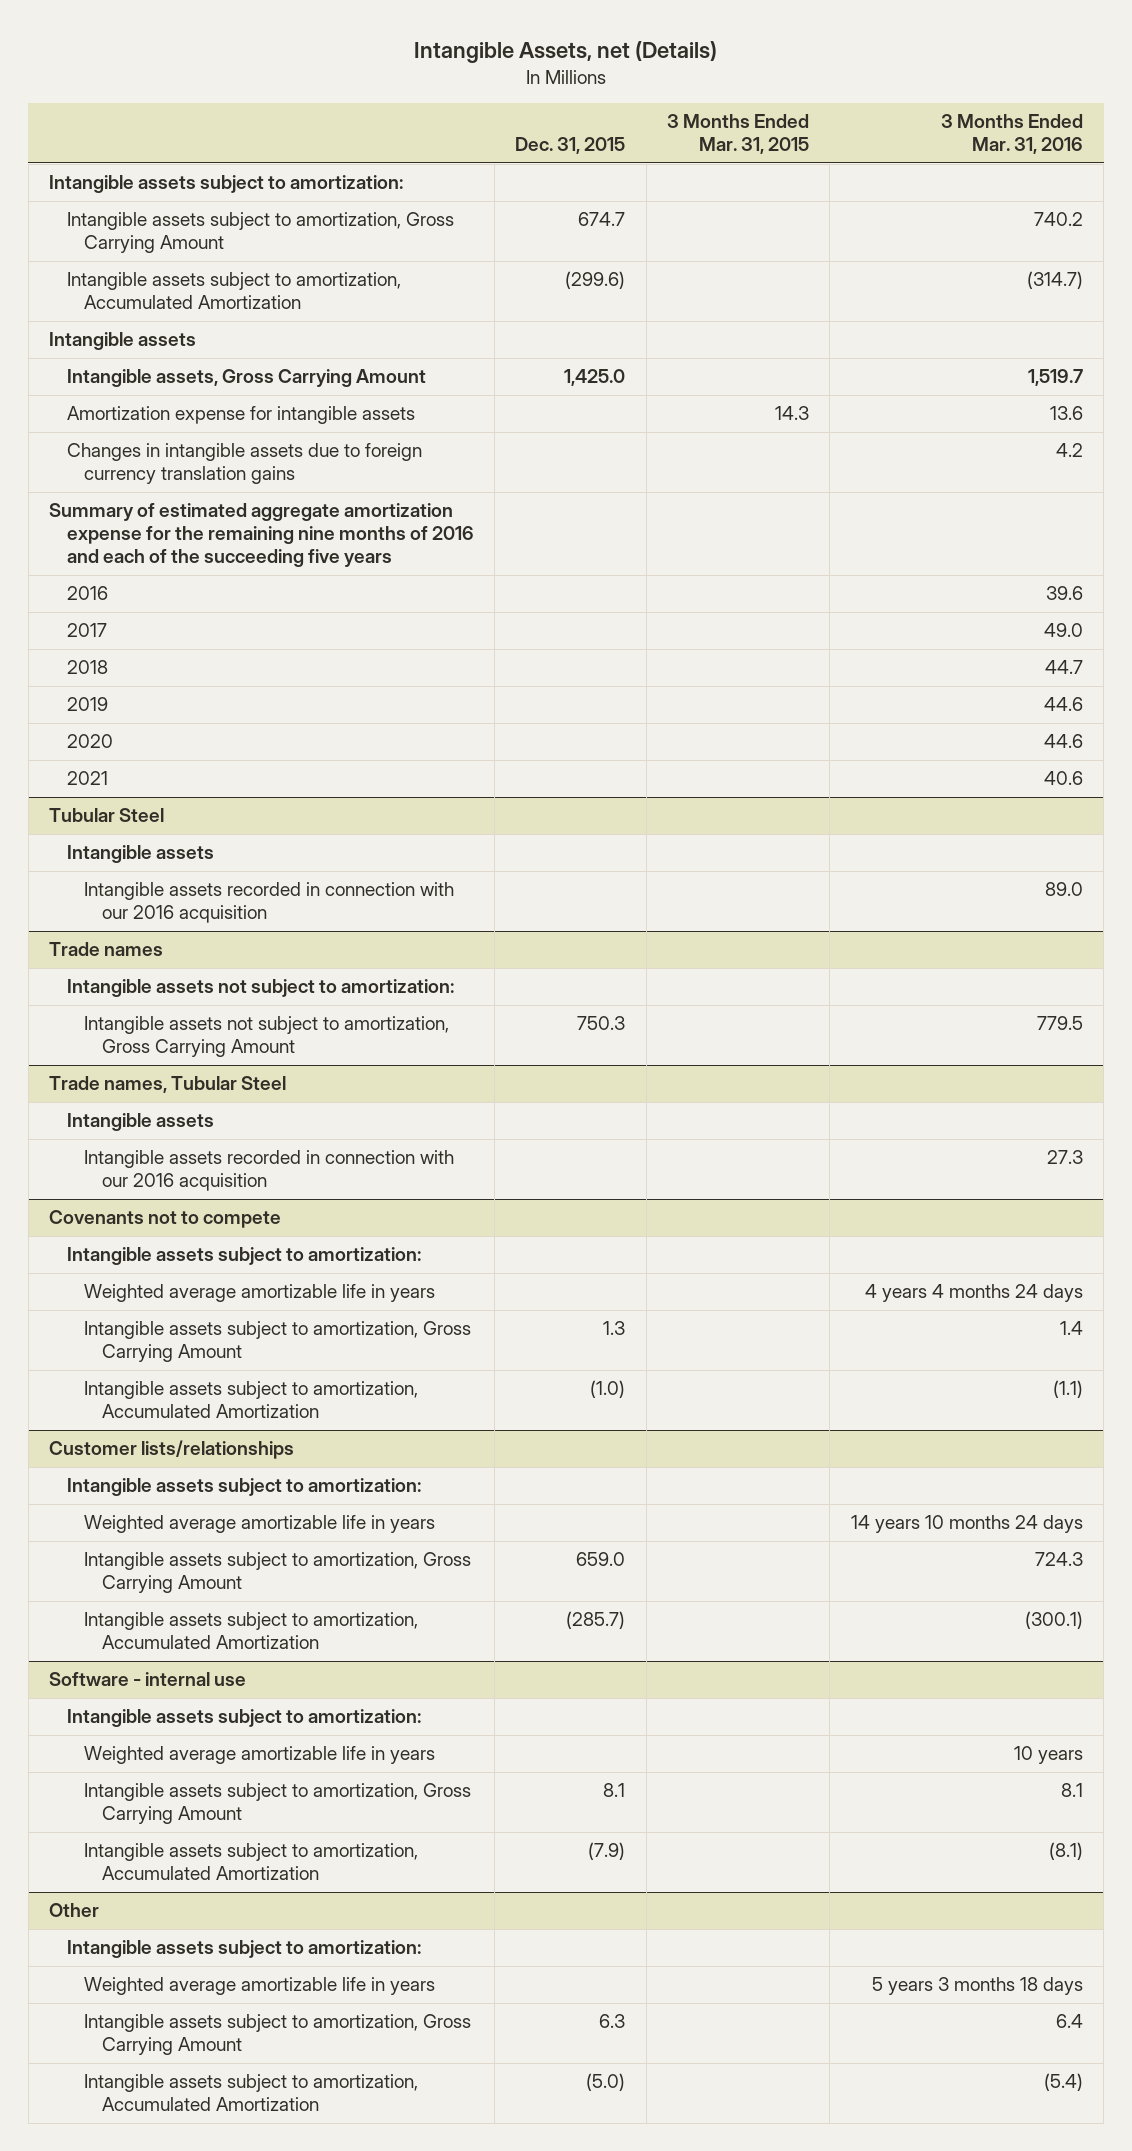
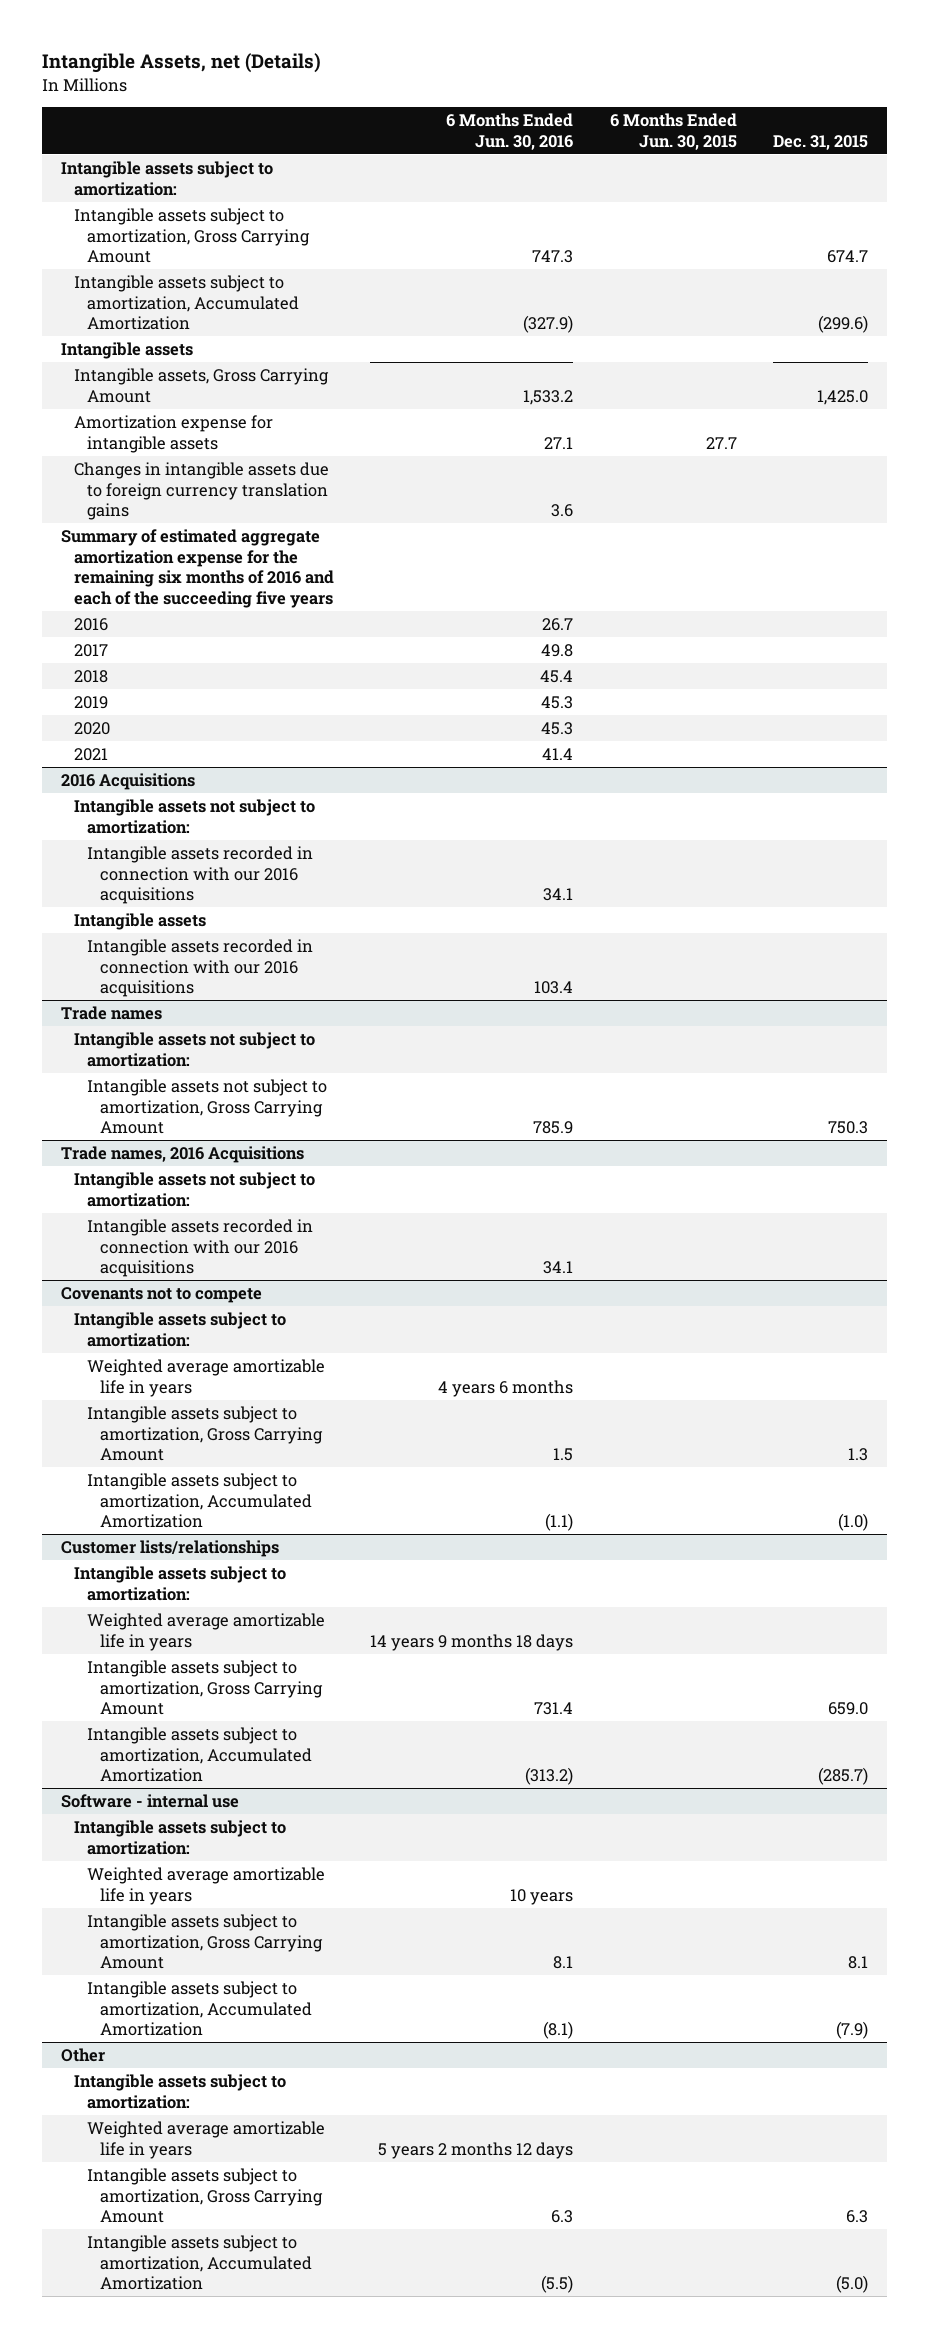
- | Dec. 31, 2015 | 3 Months Ended Mar. 31, 2015 | 3 Months Ended Mar. 31, 2016
+ | 6 Months Ended Jun. 30, 2016 | 6 Months Ended Jun. 30, 2015 | Dec. 31, 2015
- Summary of estimated aggregate amortization expense for the remaining nine months of 2016 and each of the succeeding five years
+ Summary of estimated aggregate amortization expense for the remaining six months of 2016 and each of the succeeding five years
- Tubular Steel
- Intangible assets
- Intangible assets recorded in connection with our 2016 acquisition | | | 89.0
+ 2016 Acquisitions
+ Intangible assets not subject to amortization:
+ Intangible assets recorded in connection with our 2016 acquisitions | 34.1 | |
+ Intangible assets
+ Intangible assets recorded in connection with our 2016 acquisitions | 103.4 | |
- Trade names, Tubular Steel
- Intangible assets
- Intangible assets recorded in connection with our 2016 acquisition | | | 27.3
+ Trade names, 2016 Acquisitions
+ Intangible assets not subject to amortization:
+ Intangible assets recorded in connection with our 2016 acquisitions | 34.1 | |

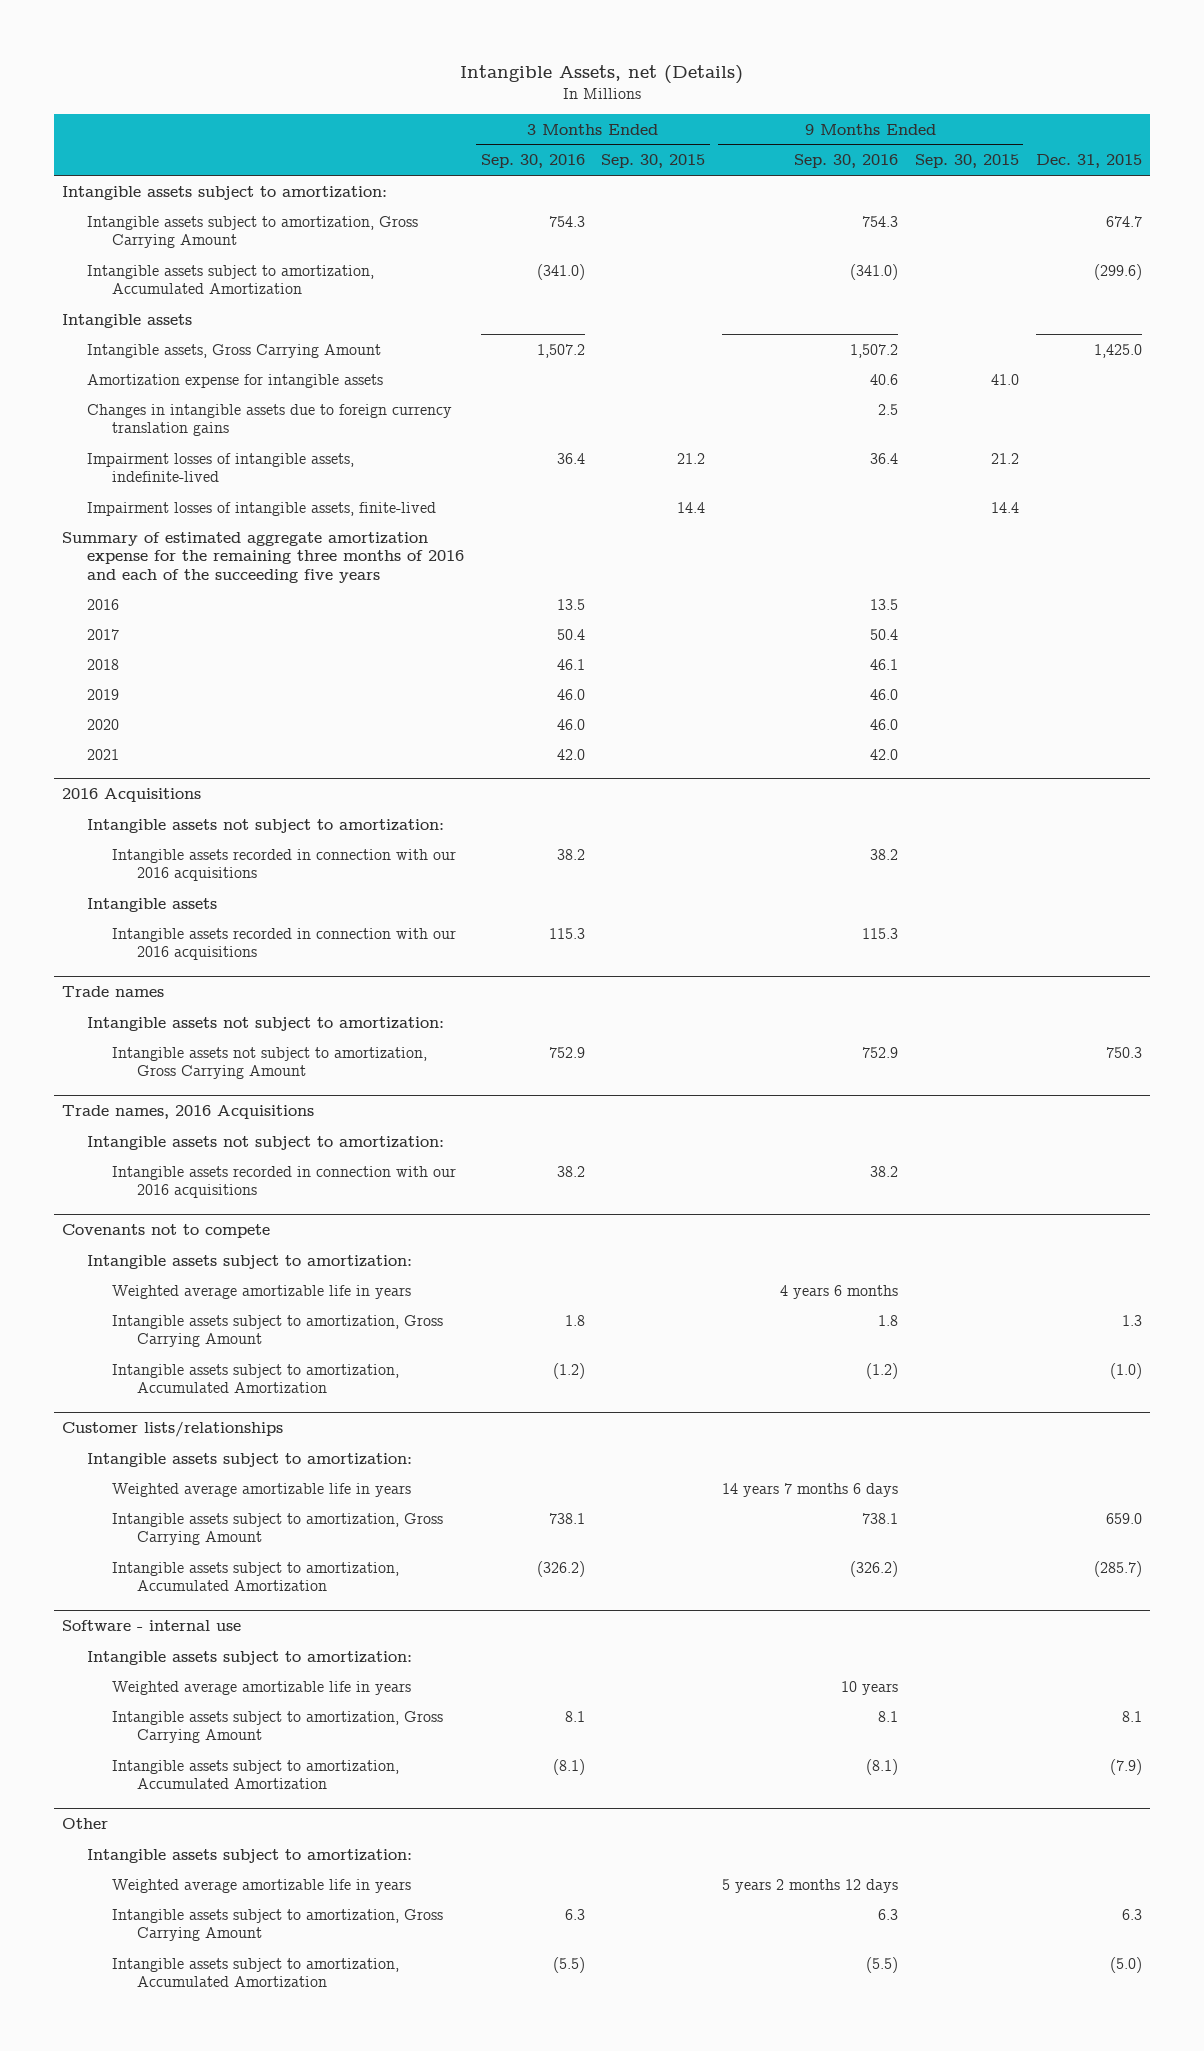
- | 6 Months Ended Jun. 30, 2016 | 6 Months Ended Jun. 30, 2015 | Dec. 31, 2015
+ | 3 Months Ended Sep. 30, 2016 | 3 Months Ended Sep. 30, 2015 | 9 Months Ended Sep. 30, 2016 | 9 Months Ended Sep. 30, 2015 | Dec. 31, 2015
- Summary of estimated aggregate amortization expense for the remaining six months of 2016 and each of the succeeding five years
+ Impairment losses of intangible assets, indefinite-lived | 36.4 | 21.2 | 36.4 | 21.2 |
+ Impairment losses of intangible assets, finite-lived | | 14.4 | | 14.4 |
+ Summary of estimated aggregate amortization expense for the remaining three months of 2016 and each of the succeeding five years

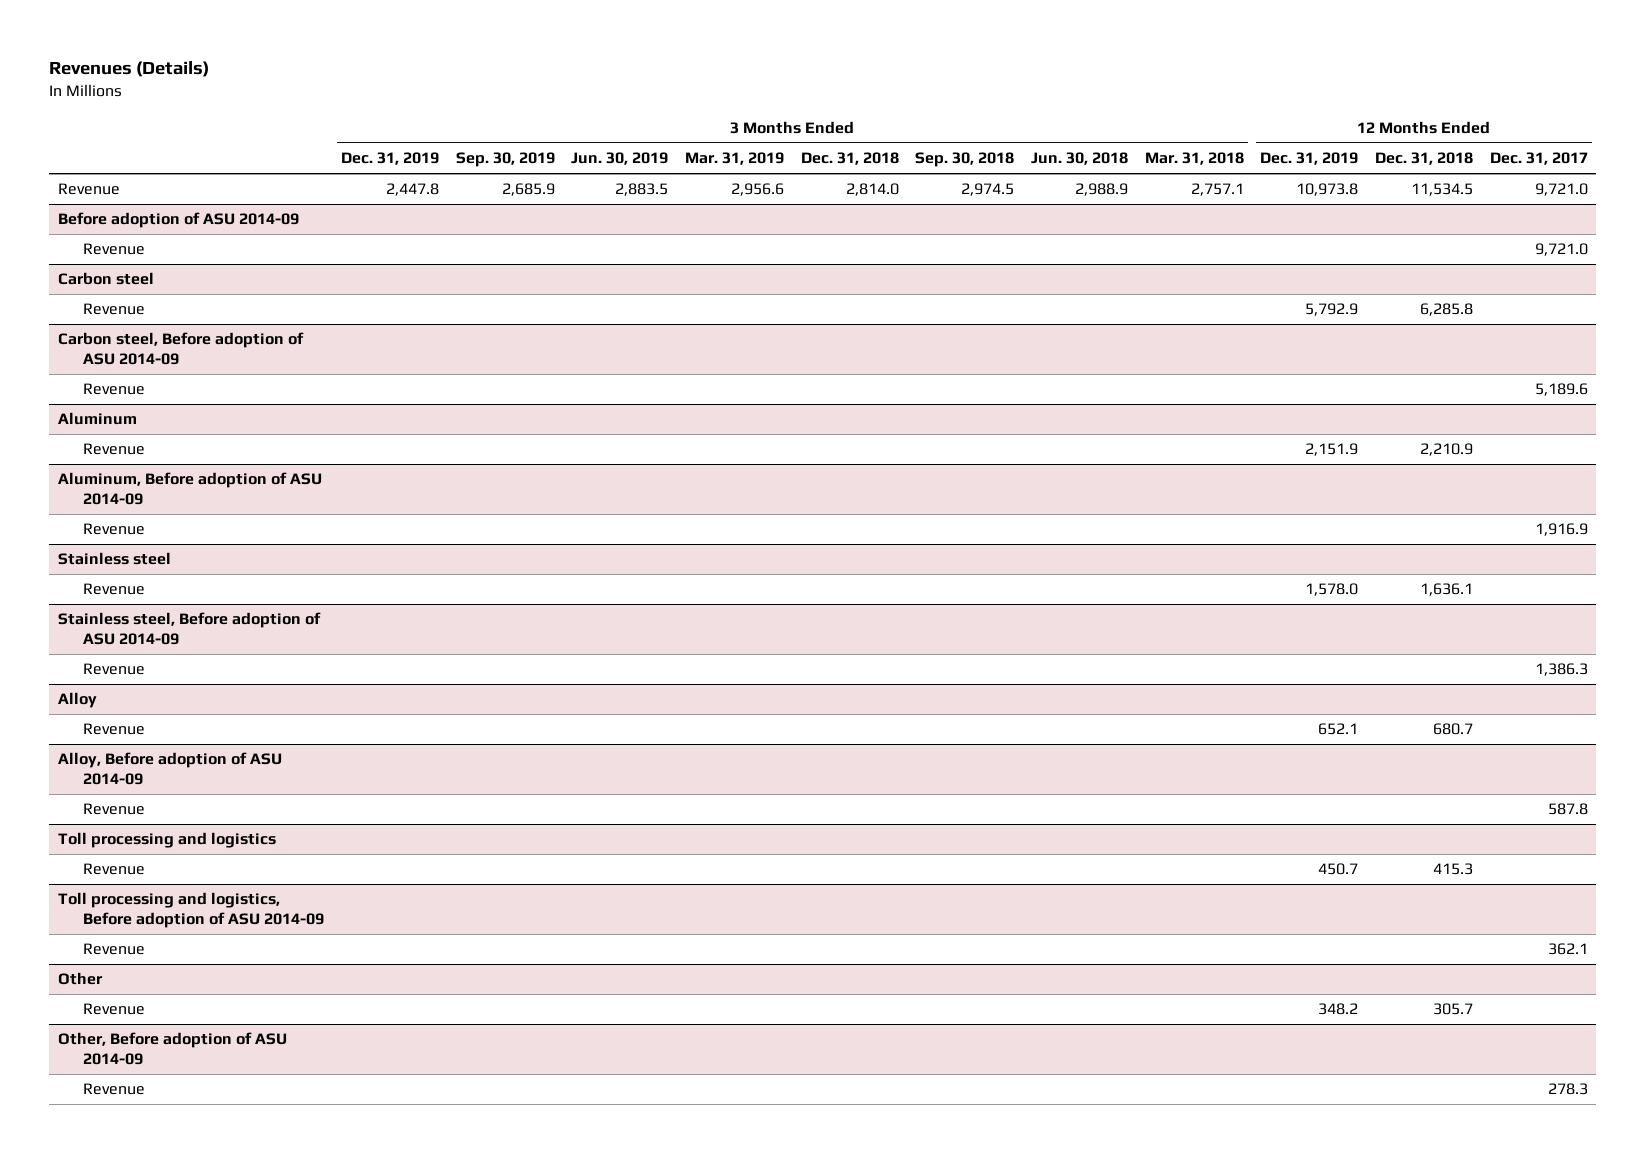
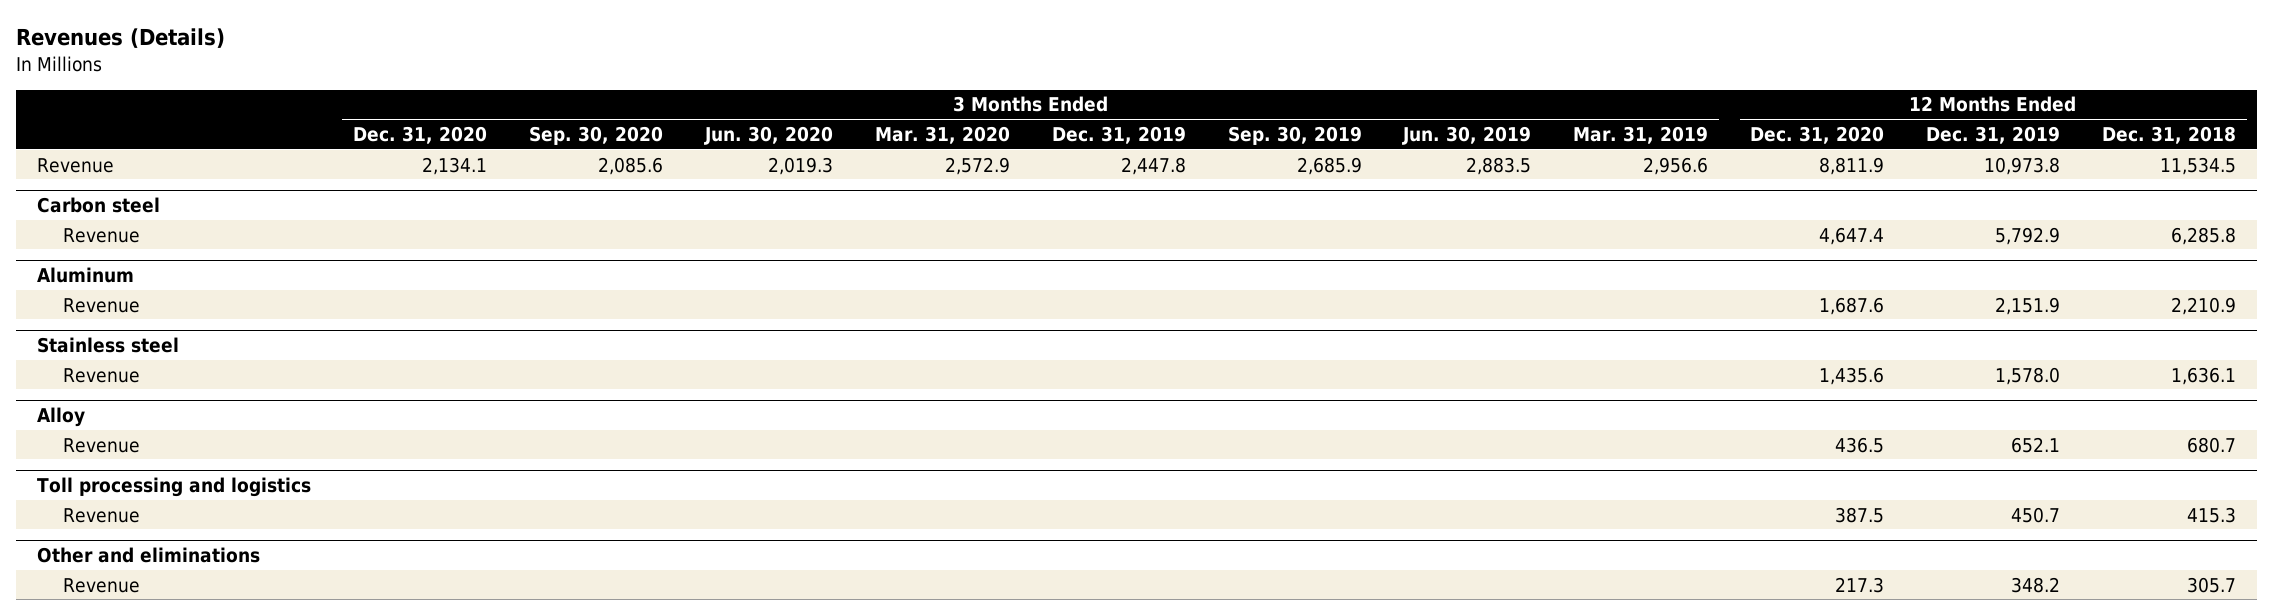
- | 3 Months Ended Dec. 31, 2019 | 3 Months Ended Sep. 30, 2019 | 3 Months Ended Jun. 30, 2019 | 3 Months Ended Mar. 31, 2019 | 3 Months Ended Dec. 31, 2018 | 3 Months Ended Sep. 30, 2018 | 3 Months Ended Jun. 30, 2018 | 3 Months Ended Mar. 31, 2018 | 12 Months Ended Dec. 31, 2019 | 12 Months Ended Dec. 31, 2018 | 12 Months Ended Dec. 31, 2017
+ | 3 Months Ended Dec. 31, 2020 | 3 Months Ended Sep. 30, 2020 | 3 Months Ended Jun. 30, 2020 | 3 Months Ended Mar. 31, 2020 | 3 Months Ended Dec. 31, 2019 | 3 Months Ended Sep. 30, 2019 | 3 Months Ended Jun. 30, 2019 | 3 Months Ended Mar. 31, 2019 | 12 Months Ended Dec. 31, 2020 | 12 Months Ended Dec. 31, 2019 | 12 Months Ended Dec. 31, 2018
- Before adoption of ASU 2014-09
- Revenue | | | | | | | | | | | 9,721.0
- Carbon steel, Before adoption of ASU 2014-09
- Revenue | | | | | | | | | | | 5,189.6
- Aluminum, Before adoption of ASU 2014-09
- Revenue | | | | | | | | | | | 1,916.9
- Stainless steel, Before adoption of ASU 2014-09
- Revenue | | | | | | | | | | | 1,386.3
- Alloy, Before adoption of ASU 2014-09
- Revenue | | | | | | | | | | | 587.8
- Toll processing and logistics, Before adoption of ASU 2014-09
- Revenue | | | | | | | | | | | 362.1
- Other
+ Other and eliminations
- Other, Before adoption of ASU 2014-09
- Revenue | | | | | | | | | | | 278.3

